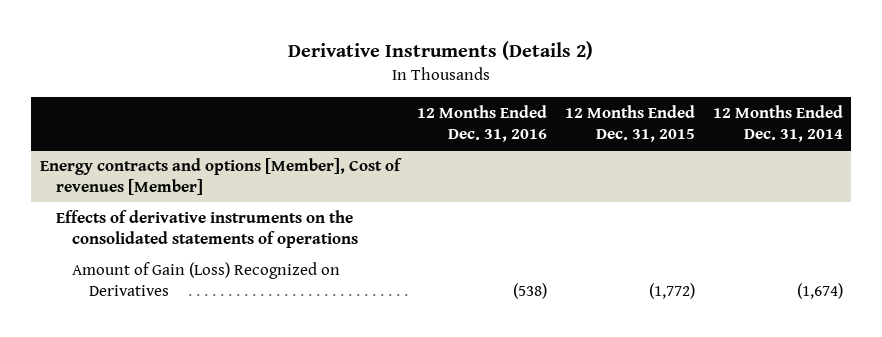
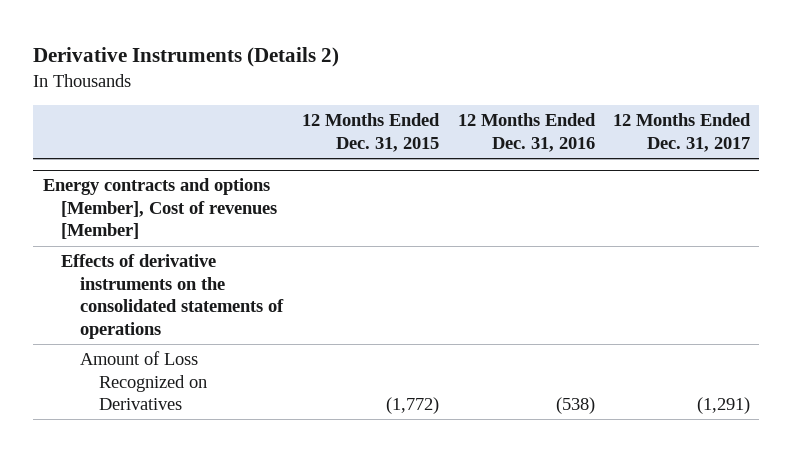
- | 12 Months Ended Dec. 31, 2016 | 12 Months Ended Dec. 31, 2015 | 12 Months Ended Dec. 31, 2014
+ | 12 Months Ended Dec. 31, 2015 | 12 Months Ended Dec. 31, 2016 | 12 Months Ended Dec. 31, 2017
@ Energy contracts and options [Member], Cost of revenues [Member]
- Amount of Gain (Loss) Recognized on Derivatives | (538) | (1,772) | (1,674)
+ Amount of Loss Recognized on Derivatives | (1,772) | (538) | (1,291)

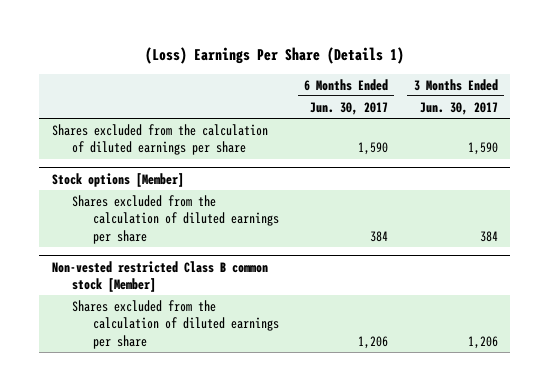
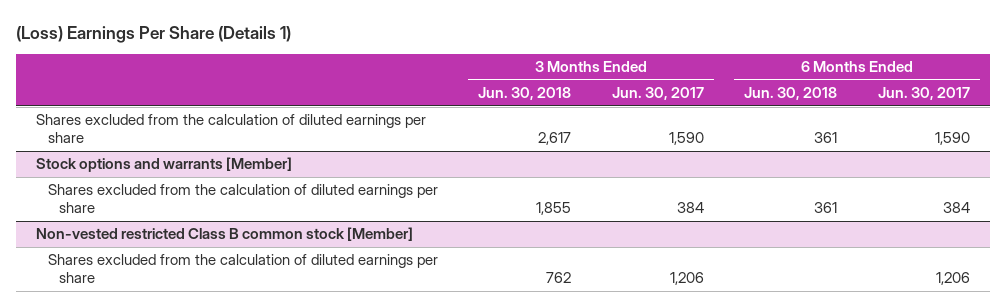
- | 6 Months Ended Jun. 30, 2017 | 3 Months Ended Jun. 30, 2017
+ | 3 Months Ended Jun. 30, 2018 | 3 Months Ended Jun. 30, 2017 | 6 Months Ended Jun. 30, 2018 | 6 Months Ended Jun. 30, 2017
- Stock options [Member]
+ Stock options and warrants [Member]

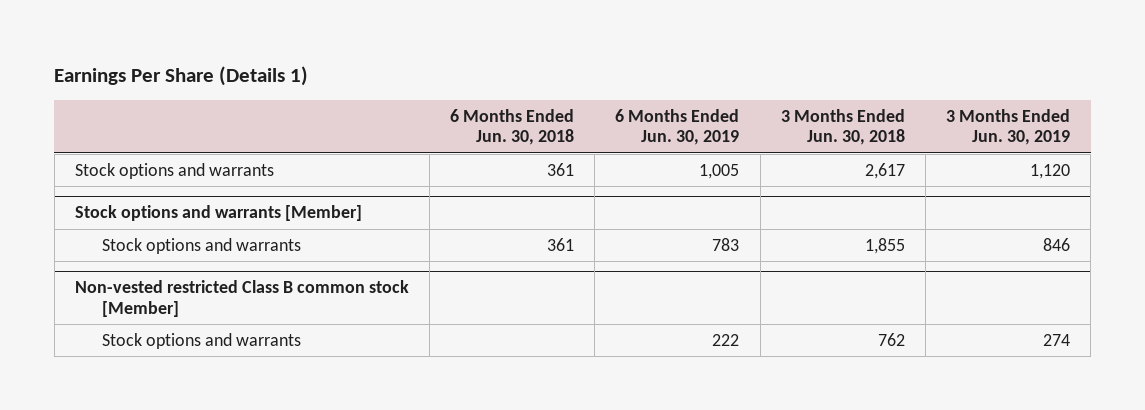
- (Loss) Earnings Per Share (Details 1)
+ Earnings Per Share (Details 1)
- | 3 Months Ended Jun. 30, 2018 | 3 Months Ended Jun. 30, 2017 | 6 Months Ended Jun. 30, 2018 | 6 Months Ended Jun. 30, 2017
+ | 6 Months Ended Jun. 30, 2018 | 6 Months Ended Jun. 30, 2019 | 3 Months Ended Jun. 30, 2018 | 3 Months Ended Jun. 30, 2019
- Shares excluded from the calculation of diluted earnings per share | 2,617 | 1,590 | 361 | 1,590
+ Stock options and warrants | 361 | 1,005 | 2,617 | 1,120
@ Stock options and warrants [Member]
- Shares excluded from the calculation of diluted earnings per share | 1,855 | 384 | 361 | 384
+ Stock options and warrants | 361 | 783 | 1,855 | 846
@ Non-vested restricted Class B common stock [Member]
- Shares excluded from the calculation of diluted earnings per share | 762 | 1,206 | | 1,206
+ Stock options and warrants | | 222 | 762 | 274

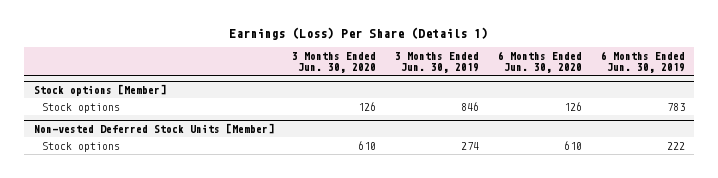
- Earnings Per Share (Details 1)
+ Earnings (Loss) Per Share (Details 1)
- | 6 Months Ended Jun. 30, 2018 | 6 Months Ended Jun. 30, 2019 | 3 Months Ended Jun. 30, 2018 | 3 Months Ended Jun. 30, 2019
+ | 3 Months Ended Jun. 30, 2020 | 3 Months Ended Jun. 30, 2019 | 6 Months Ended Jun. 30, 2020 | 6 Months Ended Jun. 30, 2019
- Stock options and warrants | 361 | 1,005 | 2,617 | 1,120
- Stock options and warrants [Member]
- Stock options and warrants | 361 | 783 | 1,855 | 846
- Non-vested restricted Class B common stock [Member]
- Stock options and warrants | | 222 | 762 | 274
+ Stock options [Member]
+ Stock options | 126 | 846 | 126 | 783
+ Non-vested Deferred Stock Units [Member]
+ Stock options | 610 | 274 | 610 | 222

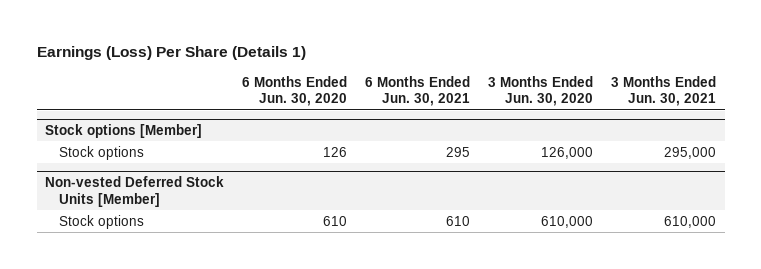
- | 3 Months Ended Jun. 30, 2020 | 3 Months Ended Jun. 30, 2019 | 6 Months Ended Jun. 30, 2020 | 6 Months Ended Jun. 30, 2019
+ | 6 Months Ended Jun. 30, 2020 | 6 Months Ended Jun. 30, 2021 | 3 Months Ended Jun. 30, 2020 | 3 Months Ended Jun. 30, 2021
@ Stock options [Member]
- Stock options | 126 | 846 | 126 | 783
+ Stock options | 126 | 295 | 126,000 | 295,000
@ Non-vested Deferred Stock Units [Member]
- Stock options | 610 | 274 | 610 | 222
+ Stock options | 610 | 610 | 610,000 | 610,000

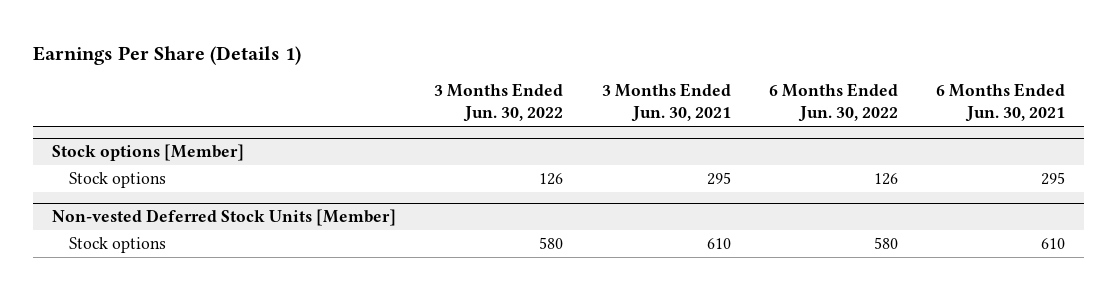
- Earnings (Loss) Per Share (Details 1)
+ Earnings Per Share (Details 1)
- | 6 Months Ended Jun. 30, 2020 | 6 Months Ended Jun. 30, 2021 | 3 Months Ended Jun. 30, 2020 | 3 Months Ended Jun. 30, 2021
+ | 3 Months Ended Jun. 30, 2022 | 3 Months Ended Jun. 30, 2021 | 6 Months Ended Jun. 30, 2022 | 6 Months Ended Jun. 30, 2021
@ Stock options [Member]
- Stock options | 126 | 295 | 126,000 | 295,000
+ Stock options | 126 | 295 | 126 | 295
@ Non-vested Deferred Stock Units [Member]
- Stock options | 610 | 610 | 610,000 | 610,000
+ Stock options | 580 | 610 | 580 | 610

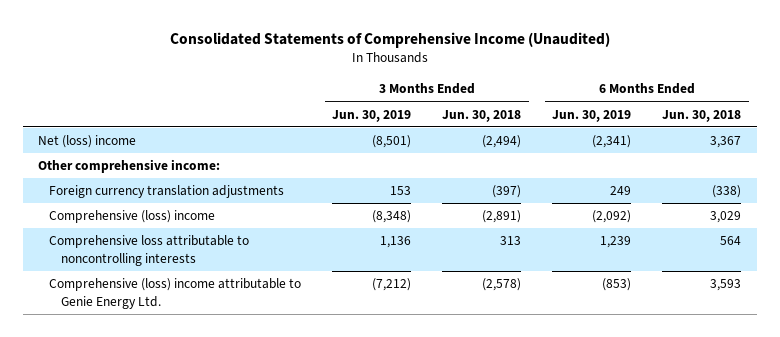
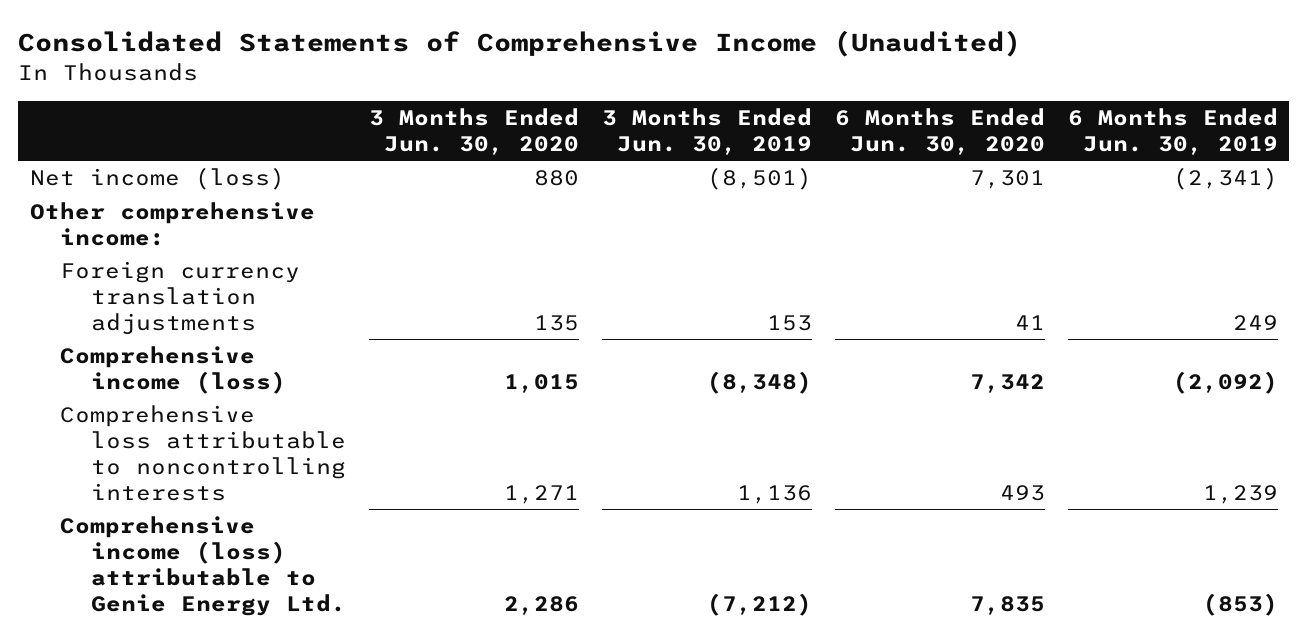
- | 3 Months Ended Jun. 30, 2019 | 3 Months Ended Jun. 30, 2018 | 6 Months Ended Jun. 30, 2019 | 6 Months Ended Jun. 30, 2018
+ | 3 Months Ended Jun. 30, 2020 | 3 Months Ended Jun. 30, 2019 | 6 Months Ended Jun. 30, 2020 | 6 Months Ended Jun. 30, 2019
- Net (loss) income | (8,501) | (2,494) | (2,341) | 3,367
+ Net income (loss) | 880 | (8,501) | 7,301 | (2,341)
- Comprehensive (loss) income | (8,348) | (2,891) | (2,092) | 3,029
+ Comprehensive income (loss) | 1,015 | (8,348) | 7,342 | (2,092)
- Comprehensive (loss) income attributable to Genie Energy Ltd. | (7,212) | (2,578) | (853) | 3,593
+ Comprehensive income (loss) attributable to Genie Energy Ltd. | 2,286 | (7,212) | 7,835 | (853)

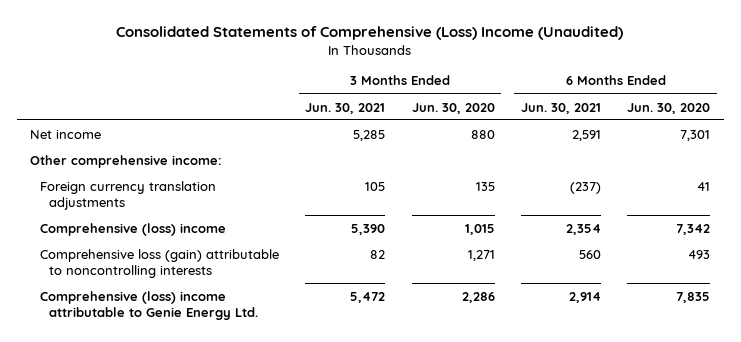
- Consolidated Statements of Comprehensive Income (Unaudited)
+ Consolidated Statements of Comprehensive (Loss) Income (Unaudited)
- | 3 Months Ended Jun. 30, 2020 | 3 Months Ended Jun. 30, 2019 | 6 Months Ended Jun. 30, 2020 | 6 Months Ended Jun. 30, 2019
+ | 3 Months Ended Jun. 30, 2021 | 3 Months Ended Jun. 30, 2020 | 6 Months Ended Jun. 30, 2021 | 6 Months Ended Jun. 30, 2020
- Net income (loss) | 880 | (8,501) | 7,301 | (2,341)
+ Net income | 5,285 | 880 | 2,591 | 7,301
- Comprehensive income (loss) | 1,015 | (8,348) | 7,342 | (2,092)
- Comprehensive loss attributable to noncontrolling interests | 1,271 | 1,136 | 493 | 1,239
- Comprehensive income (loss) attributable to Genie Energy Ltd. | 2,286 | (7,212) | 7,835 | (853)
+ Comprehensive (loss) income | 5,390 | 1,015 | 2,354 | 7,342
+ Comprehensive loss (gain) attributable to noncontrolling interests | 82 | 1,271 | 560 | 493
+ Comprehensive (loss) income attributable to Genie Energy Ltd. | 5,472 | 2,286 | 2,914 | 7,835

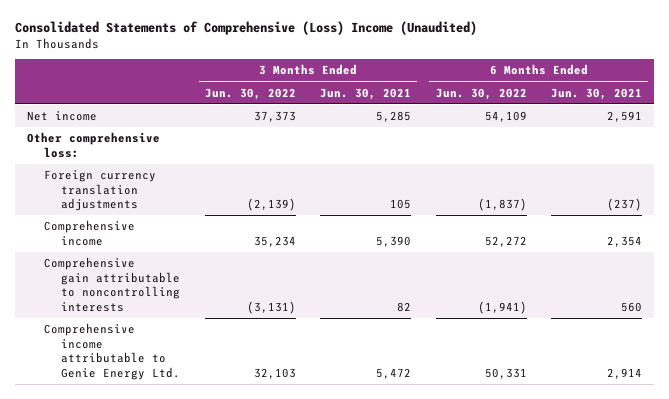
- | 3 Months Ended Jun. 30, 2021 | 3 Months Ended Jun. 30, 2020 | 6 Months Ended Jun. 30, 2021 | 6 Months Ended Jun. 30, 2020
+ | 3 Months Ended Jun. 30, 2022 | 3 Months Ended Jun. 30, 2021 | 6 Months Ended Jun. 30, 2022 | 6 Months Ended Jun. 30, 2021
- Other comprehensive income:
+ Other comprehensive loss:
- Comprehensive (loss) income | 5,390 | 1,015 | 2,354 | 7,342
- Comprehensive loss (gain) attributable to noncontrolling interests | 82 | 1,271 | 560 | 493
- Comprehensive (loss) income attributable to Genie Energy Ltd. | 5,472 | 2,286 | 2,914 | 7,835
+ Comprehensive income | 35,234 | 5,390 | 52,272 | 2,354
+ Comprehensive gain attributable to noncontrolling interests | (3,131) | 82 | (1,941) | 560
+ Comprehensive income attributable to Genie Energy Ltd. | 32,103 | 5,472 | 50,331 | 2,914

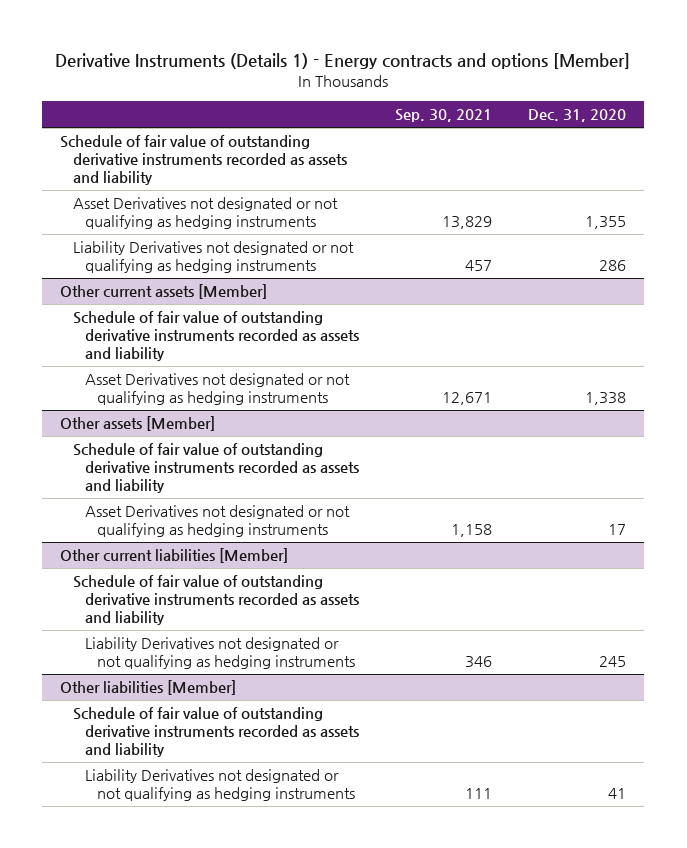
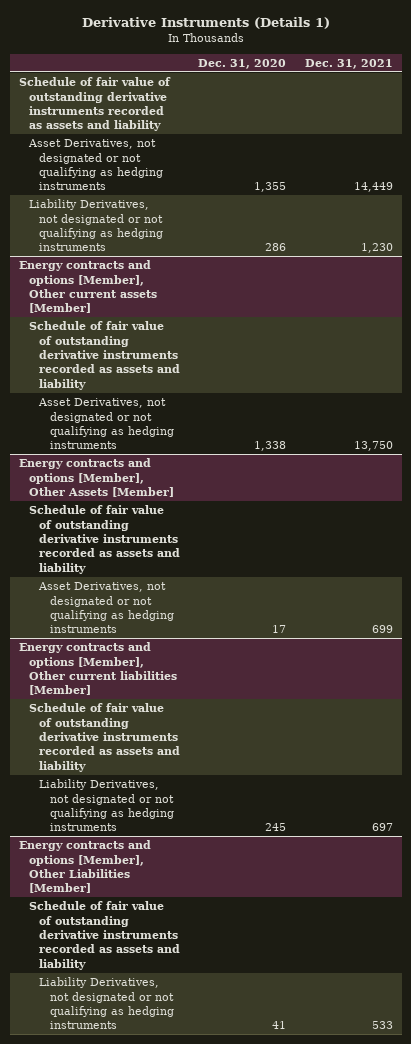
- Derivative Instruments (Details 1) - Energy contracts and options [Member]
+ Derivative Instruments (Details 1)
- | Sep. 30, 2021 | Dec. 31, 2020
+ | Dec. 31, 2020 | Dec. 31, 2021
- Asset Derivatives not designated or not qualifying as hedging instruments | 13,829 | 1,355
- Liability Derivatives not designated or not qualifying as hedging instruments | 457 | 286
- Other current assets [Member]
+ Asset Derivatives, not designated or not qualifying as hedging instruments | 1,355 | 14,449
+ Liability Derivatives, not designated or not qualifying as hedging instruments | 286 | 1,230
+ Energy contracts and options [Member], Other current assets [Member]
- Asset Derivatives not designated or not qualifying as hedging instruments | 12,671 | 1,338
- Other assets [Member]
+ Asset Derivatives, not designated or not qualifying as hedging instruments | 1,338 | 13,750
+ Energy contracts and options [Member], Other Assets [Member]
- Asset Derivatives not designated or not qualifying as hedging instruments | 1,158 | 17
- Other current liabilities [Member]
+ Asset Derivatives, not designated or not qualifying as hedging instruments | 17 | 699
+ Energy contracts and options [Member], Other current liabilities [Member]
- Liability Derivatives not designated or not qualifying as hedging instruments | 346 | 245
- Other liabilities [Member]
+ Liability Derivatives, not designated or not qualifying as hedging instruments | 245 | 697
+ Energy contracts and options [Member], Other Liabilities [Member]
- Liability Derivatives not designated or not qualifying as hedging instruments | 111 | 41
+ Liability Derivatives, not designated or not qualifying as hedging instruments | 41 | 533

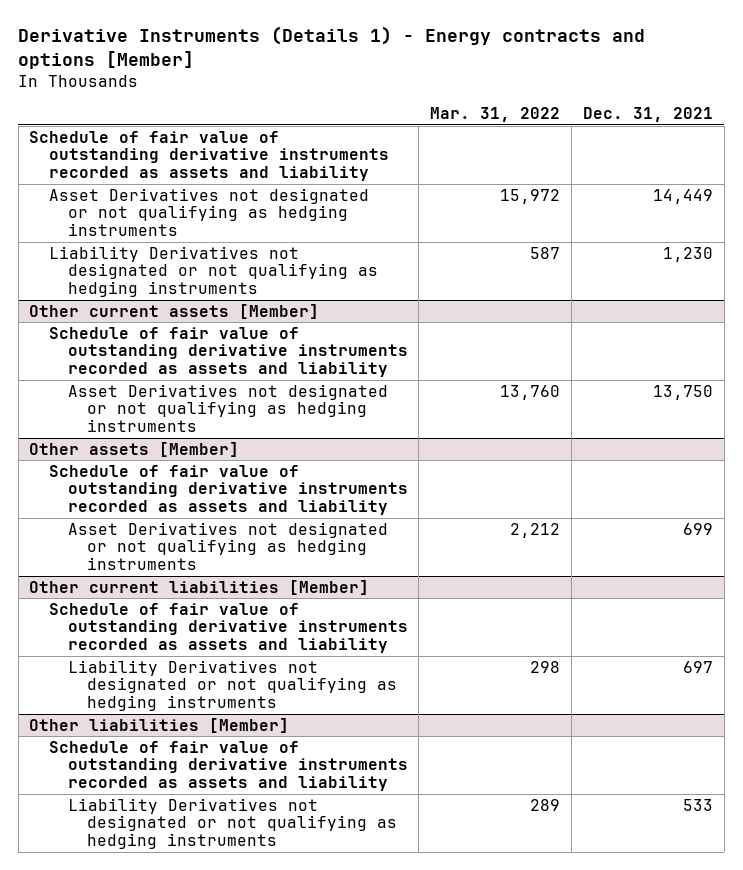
- Derivative Instruments (Details 1)
+ Derivative Instruments (Details 1) - Energy contracts and options [Member]
- | Dec. 31, 2020 | Dec. 31, 2021
+ | Mar. 31, 2022 | Dec. 31, 2021
- Asset Derivatives, not designated or not qualifying as hedging instruments | 1,355 | 14,449
- Liability Derivatives, not designated or not qualifying as hedging instruments | 286 | 1,230
- Energy contracts and options [Member], Other current assets [Member]
+ Asset Derivatives not designated or not qualifying as hedging instruments | 15,972 | 14,449
+ Liability Derivatives not designated or not qualifying as hedging instruments | 587 | 1,230
+ Other current assets [Member]
- Asset Derivatives, not designated or not qualifying as hedging instruments | 1,338 | 13,750
- Energy contracts and options [Member], Other Assets [Member]
+ Asset Derivatives not designated or not qualifying as hedging instruments | 13,760 | 13,750
+ Other assets [Member]
- Asset Derivatives, not designated or not qualifying as hedging instruments | 17 | 699
- Energy contracts and options [Member], Other current liabilities [Member]
+ Asset Derivatives not designated or not qualifying as hedging instruments | 2,212 | 699
+ Other current liabilities [Member]
- Liability Derivatives, not designated or not qualifying as hedging instruments | 245 | 697
- Energy contracts and options [Member], Other Liabilities [Member]
+ Liability Derivatives not designated or not qualifying as hedging instruments | 298 | 697
+ Other liabilities [Member]
- Liability Derivatives, not designated or not qualifying as hedging instruments | 41 | 533
+ Liability Derivatives not designated or not qualifying as hedging instruments | 289 | 533

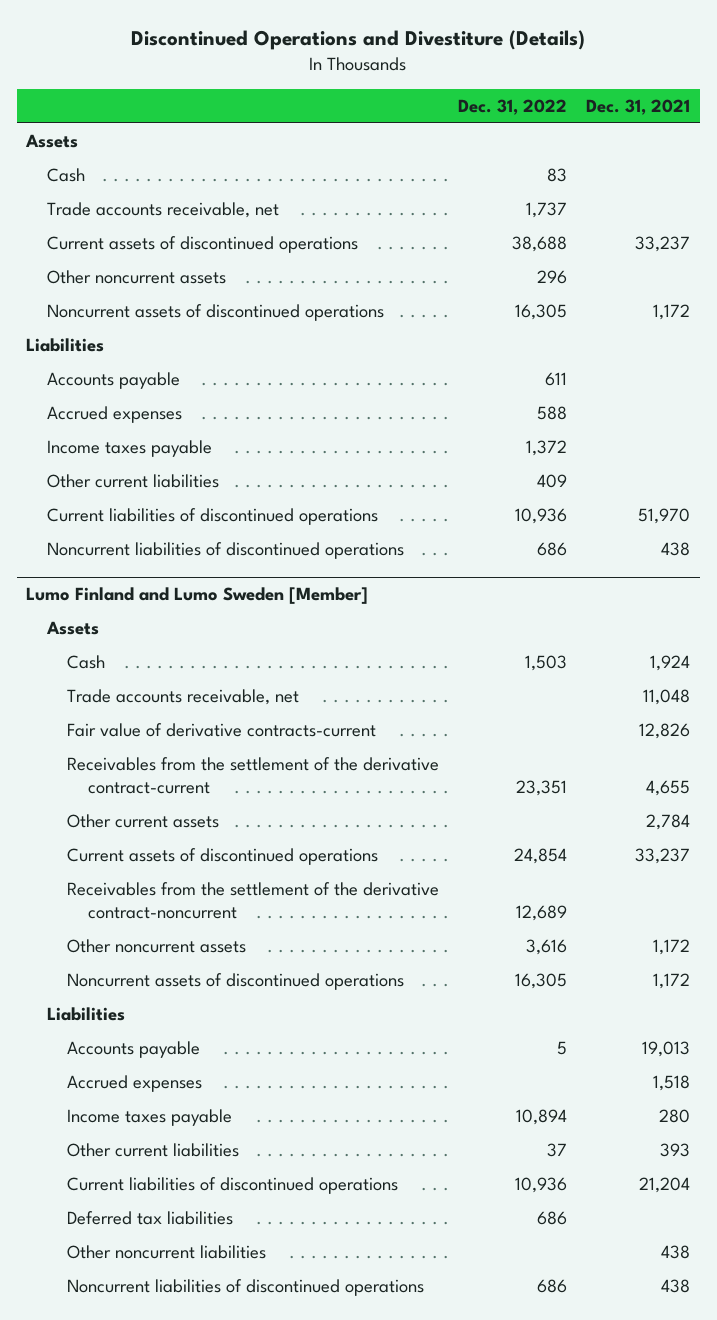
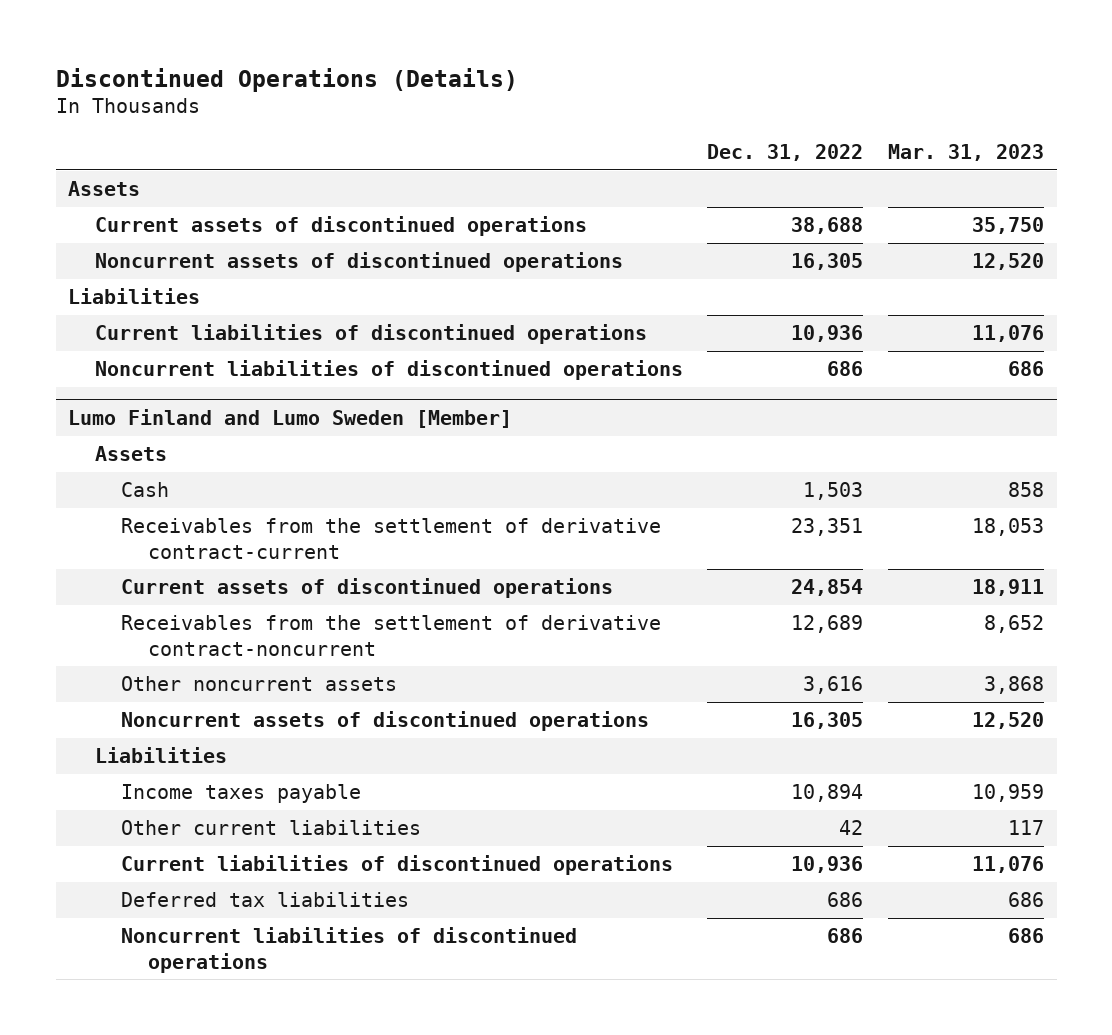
- Discontinued Operations and Divestiture (Details)
+ Discontinued Operations (Details)
- | Dec. 31, 2022 | Dec. 31, 2021
+ | Dec. 31, 2022 | Mar. 31, 2023
- Cash | 83 |
- Trade accounts receivable, net | 1,737 |
- Other noncurrent assets | 296 |
- Accounts payable | 611 |
- Accrued expenses | 588 |
- Income taxes payable | 1,372 |
- Other current liabilities | 409 |
@ Lumo Finland and Lumo Sweden [Member]
- Trade accounts receivable, net | | 11,048
- Fair value of derivative contracts-current | | 12,826
- Receivables from the settlement of the derivative contract-current | 23,351 | 4,655
- Other current assets | | 2,784
+ Receivables from the settlement of derivative contract-current | 23,351 | 18,053
- Receivables from the settlement of the derivative contract-noncurrent | 12,689 |
+ Receivables from the settlement of derivative contract-noncurrent | 12,689 | 8,652
- Accounts payable | 5 | 19,013
- Accrued expenses | | 1,518
- Other current liabilities | 37 | 393
+ Other current liabilities | 42 | 117
- Other noncurrent liabilities | | 438

